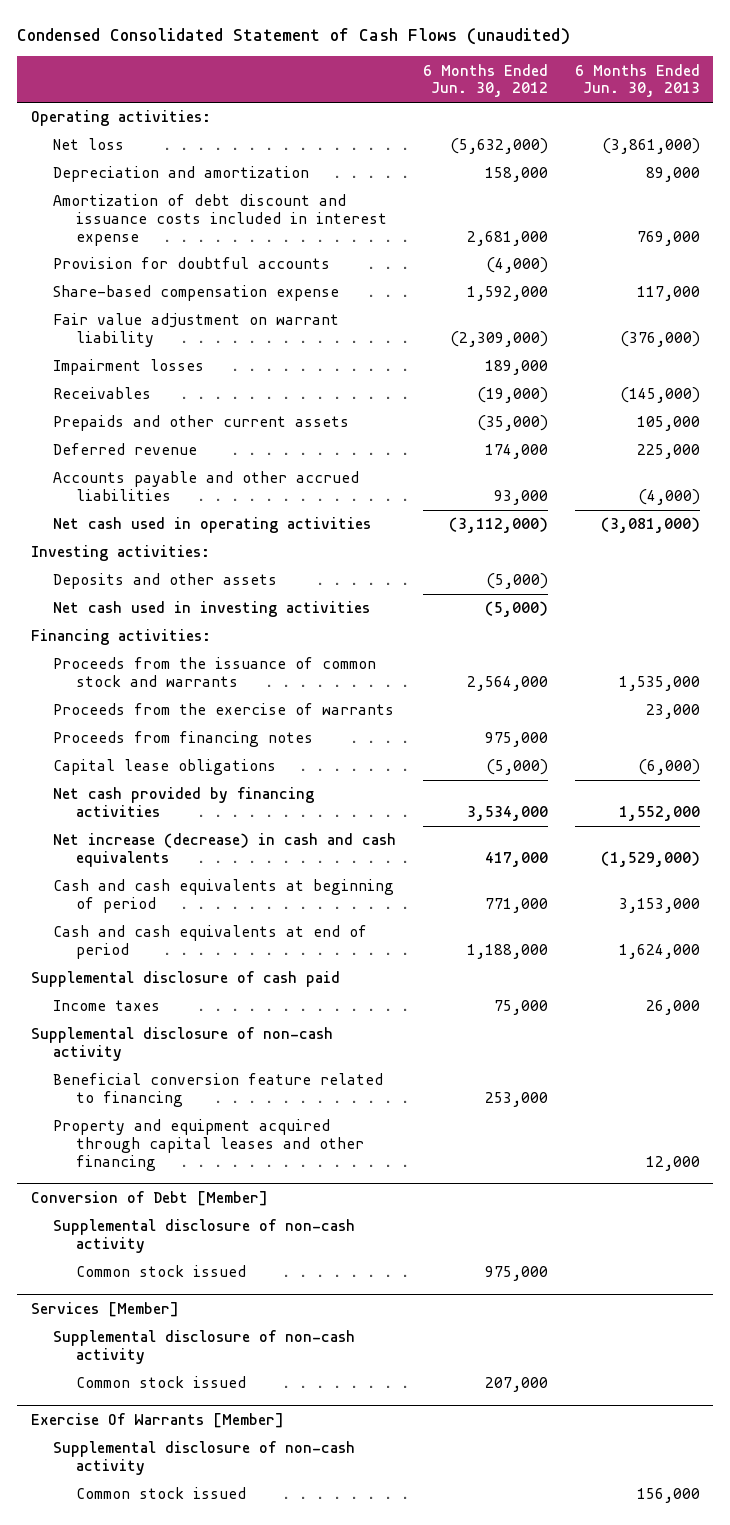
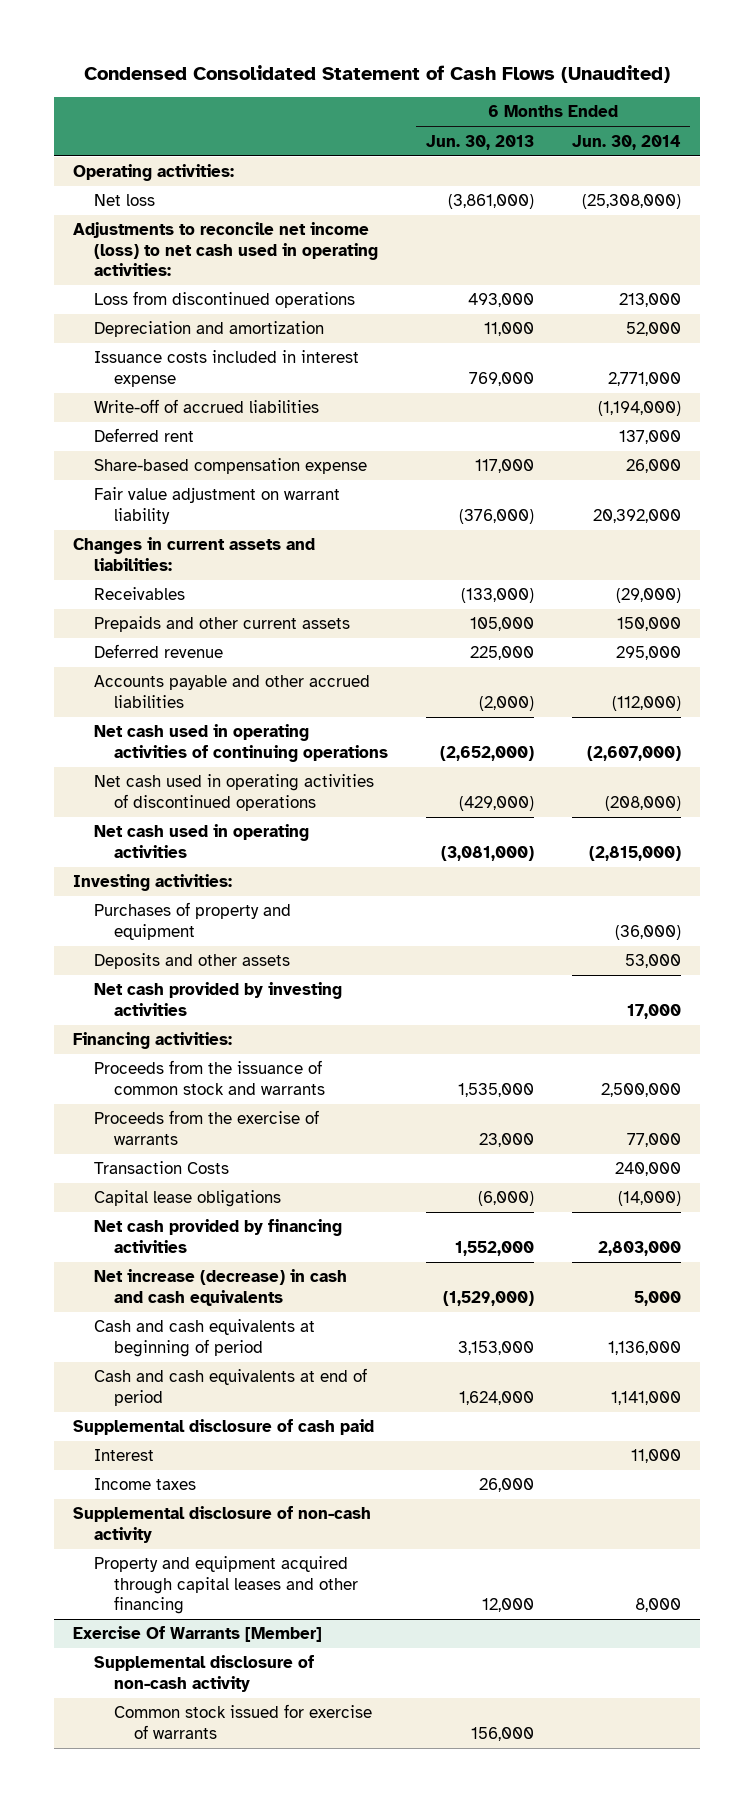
- Condensed Consolidated Statement of Cash Flows (unaudited)
+ Condensed Consolidated Statement of Cash Flows (Unaudited)
- | 6 Months Ended Jun. 30, 2012 | 6 Months Ended Jun. 30, 2013
+ | 6 Months Ended Jun. 30, 2013 | 6 Months Ended Jun. 30, 2014
- Depreciation and amortization | 158,000 | 89,000
- Amortization of debt discount and issuance costs included in interest expense | 2,681,000 | 769,000
- Provision for doubtful accounts | (4,000) |
+ Adjustments to reconcile net income (loss) to net cash used in operating activities:
+ Loss from discontinued operations | 493,000 | 213,000
+ Depreciation and amortization | 11,000 | 52,000
+ Issuance costs included in interest expense | 769,000 | 2,771,000
+ Write-off of accrued liabilities | | (1,194,000)
+ Deferred rent | | 137,000
- Impairment losses | 189,000 |
- Receivables | (19,000) | (145,000)
+ Changes in current assets and liabilities:
+ Receivables | (133,000) | (29,000)
- Accounts payable and other accrued liabilities | 93,000 | (4,000)
+ Accounts payable and other accrued liabilities | (2,000) | (112,000)
+ Net cash used in operating activities of continuing operations | (2,652,000) | (2,607,000)
+ Net cash used in operating activities of discontinued operations | (429,000) | (208,000)
+ Purchases of property and equipment | | (36,000)
- Net cash used in investing activities | (5,000) |
+ Net cash provided by investing activities | | 17,000
- Proceeds from financing notes | 975,000 |
+ Transaction Costs | | 240,000
+ Interest | | 11,000
- Beneficial conversion feature related to financing | 253,000 |
- Conversion of Debt [Member]
- Supplemental disclosure of non-cash activity
- Common stock issued | 975,000 |
- Services [Member]
- Supplemental disclosure of non-cash activity
- Common stock issued | 207,000 |
@ Exercise Of Warrants [Member]
- Common stock issued | | 156,000
+ Common stock issued for exercise of warrants | 156,000 |

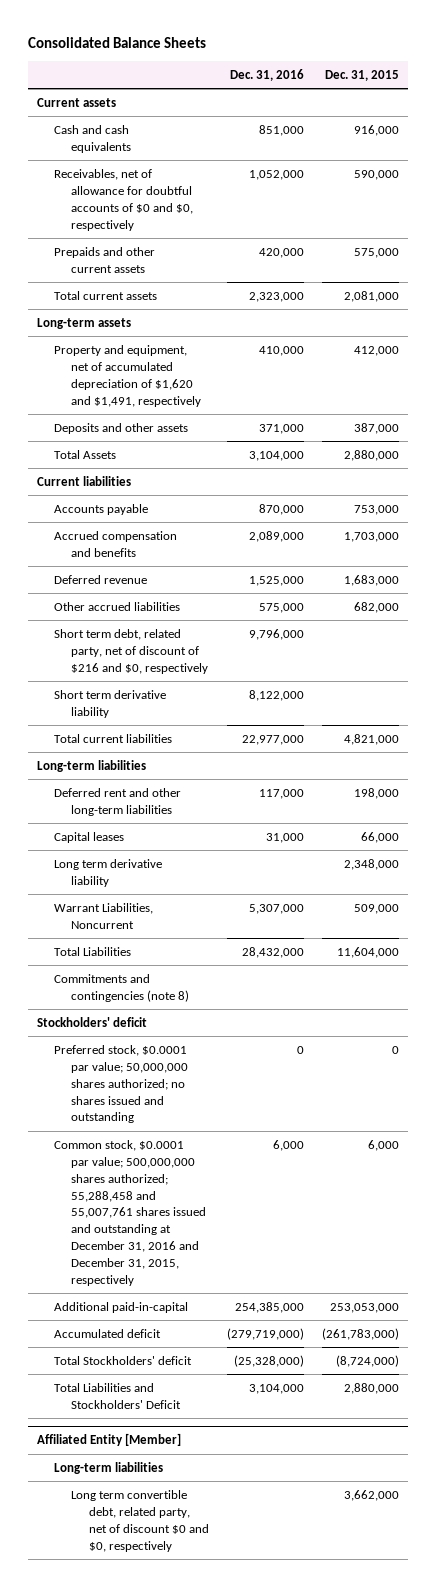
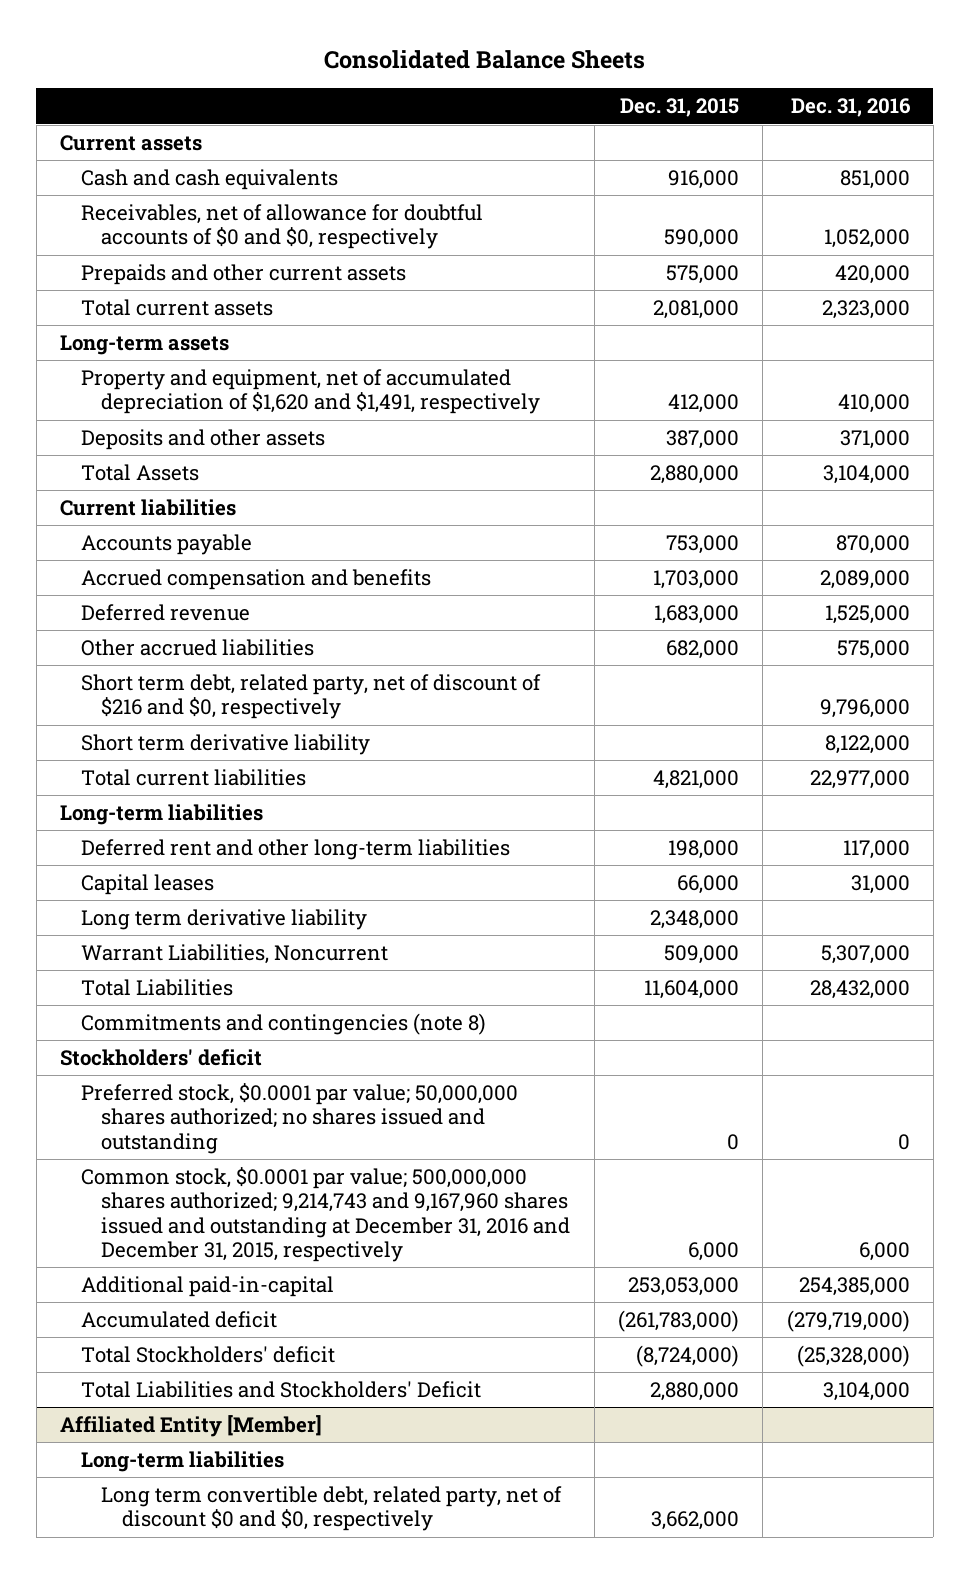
- | Dec. 31, 2016 | Dec. 31, 2015
+ | Dec. 31, 2015 | Dec. 31, 2016
- Common stock, $0.0001 par value; 500,000,000 shares authorized; 55,288,458 and 55,007,761 shares issued and outstanding at December 31, 2016 and December 31, 2015, respectively | 6,000 | 6,000
+ Common stock, $0.0001 par value; 500,000,000 shares authorized; 9,214,743 and 9,167,960 shares issued and outstanding at December 31, 2016 and December 31, 2015, respectively | 6,000 | 6,000

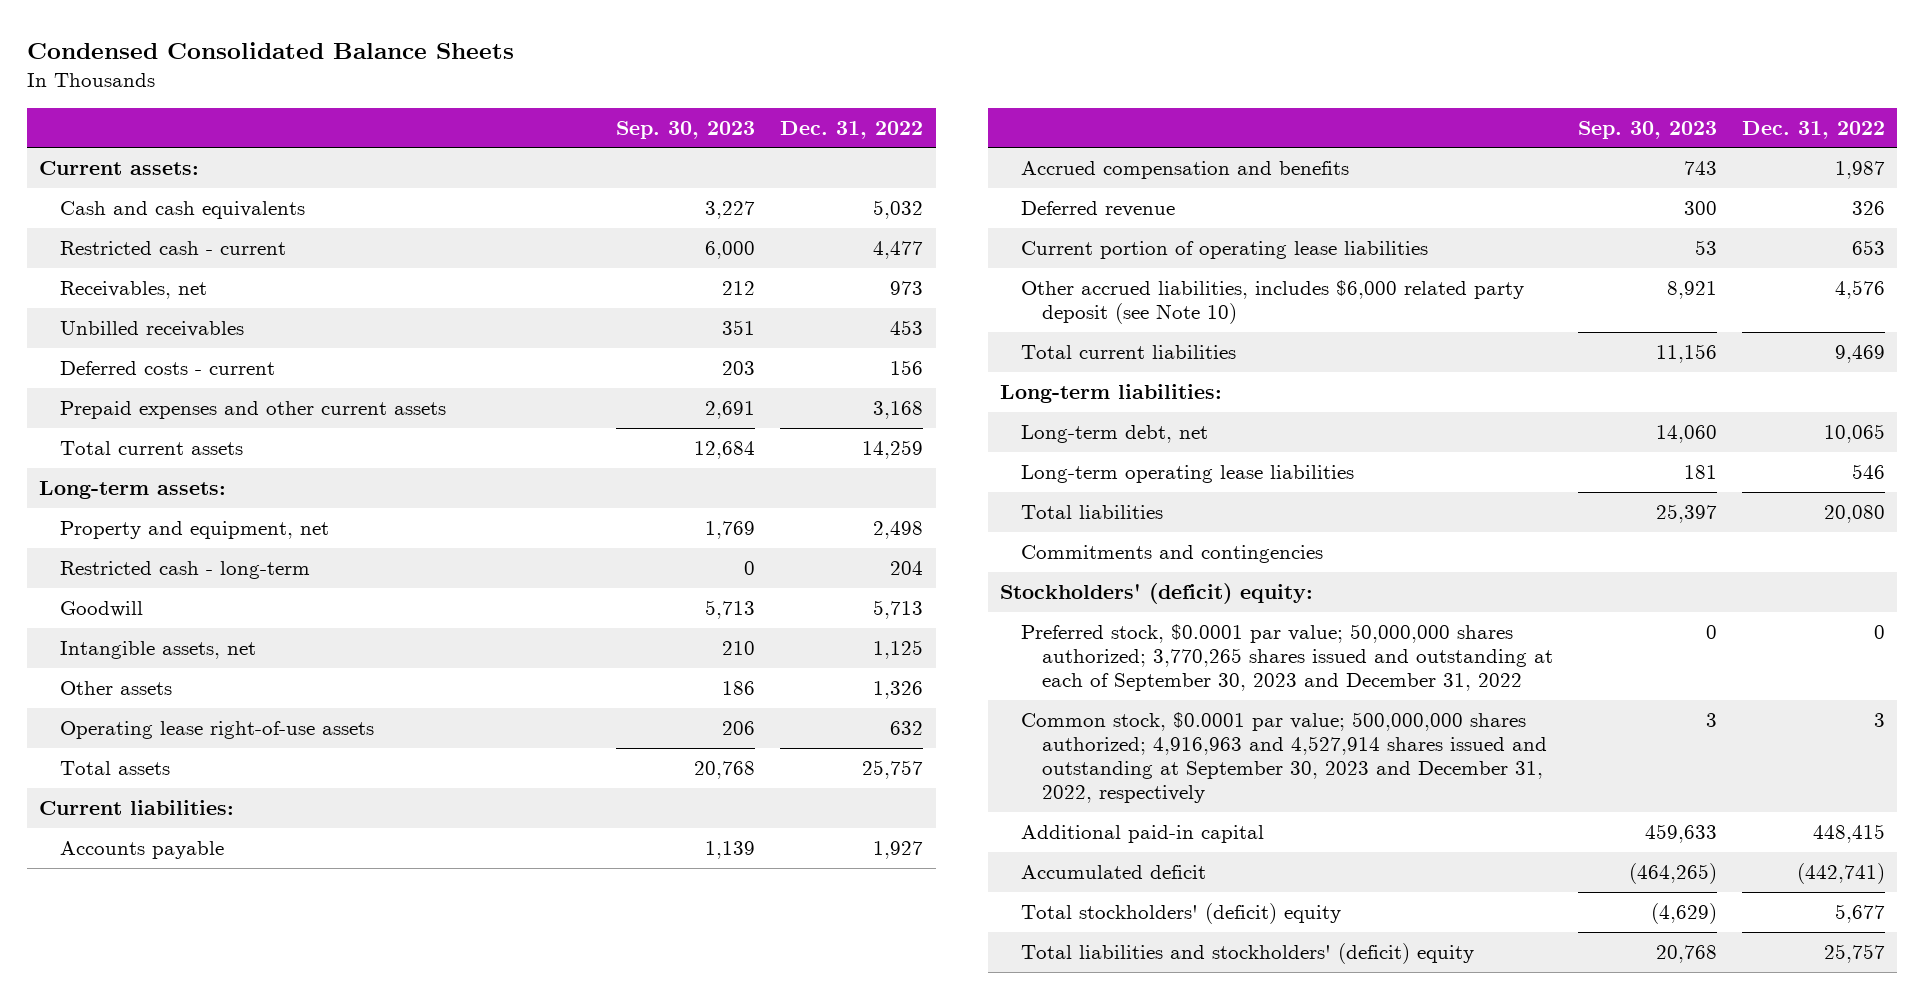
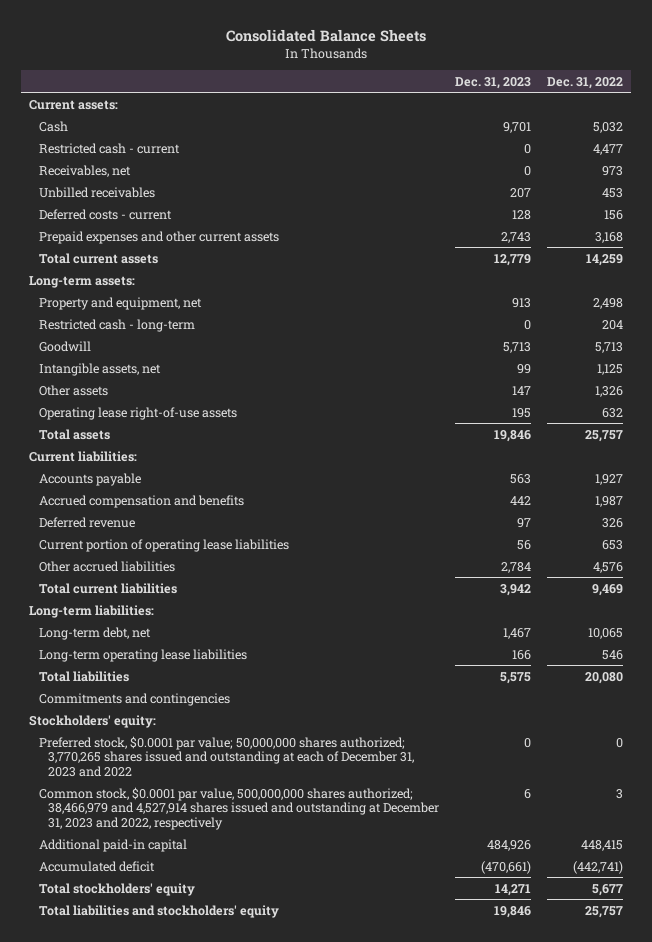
- Condensed Consolidated Balance Sheets
+ Consolidated Balance Sheets
- | Sep. 30, 2023 | Dec. 31, 2022
+ | Dec. 31, 2023 | Dec. 31, 2022
- Cash and cash equivalents | 3,227 | 5,032
+ Cash | 9,701 | 5,032
- Other accrued liabilities, includes $6,000 related party deposit (see Note 10) | 8,921 | 4,576
+ Other accrued liabilities | 2,784 | 4,576
- Stockholders' (deficit) equity:
- Preferred stock, $0.0001 par value; 50,000,000 shares authorized; 3,770,265 shares issued and outstanding at each of September 30, 2023 and December 31, 2022 | 0 | 0
- Common stock, $0.0001 par value; 500,000,000 shares authorized; 4,916,963 and 4,527,914 shares issued and outstanding at September 30, 2023 and December 31, 2022, respectively | 3 | 3
+ Stockholders' equity:
+ Preferred stock, $0.0001 par value; 50,000,000 shares authorized; 3,770,265 shares issued and outstanding at each of December 31, 2023 and 2022 | 0 | 0
+ Common stock, $0.0001 par value, 500,000,000 shares authorized; 38,466,979 and 4,527,914 shares issued and outstanding at December 31, 2023 and 2022, respectively | 6 | 3
- Total stockholders' (deficit) equity | (4,629) | 5,677
- Total liabilities and stockholders' (deficit) equity | 20,768 | 25,757
+ Total stockholders' equity | 14,271 | 5,677
+ Total liabilities and stockholders' equity | 19,846 | 25,757

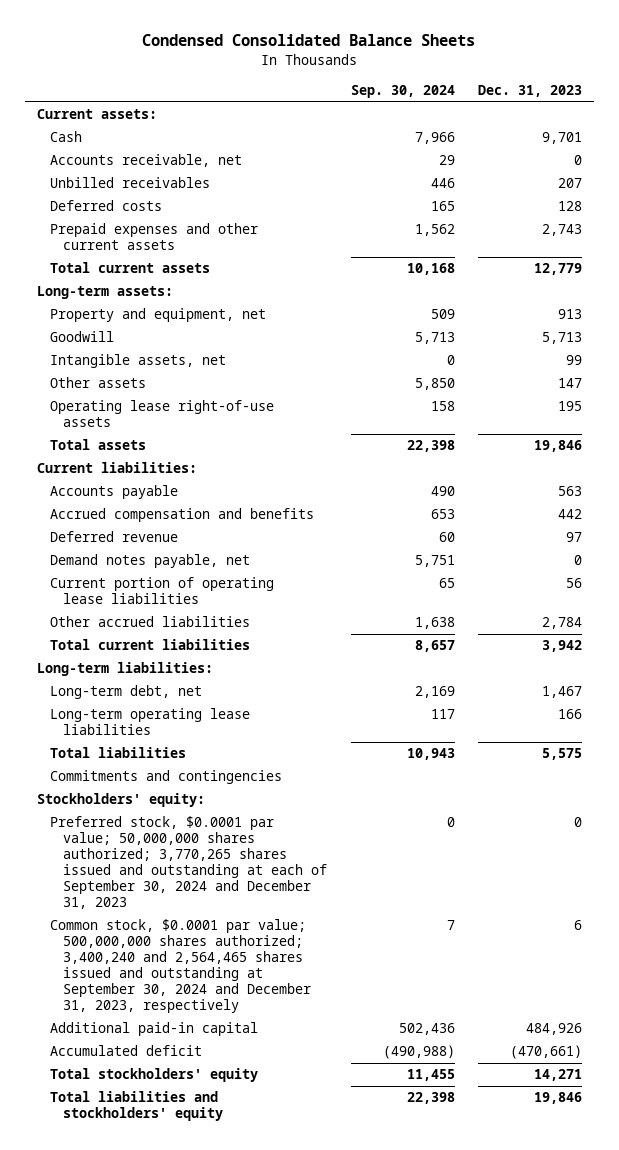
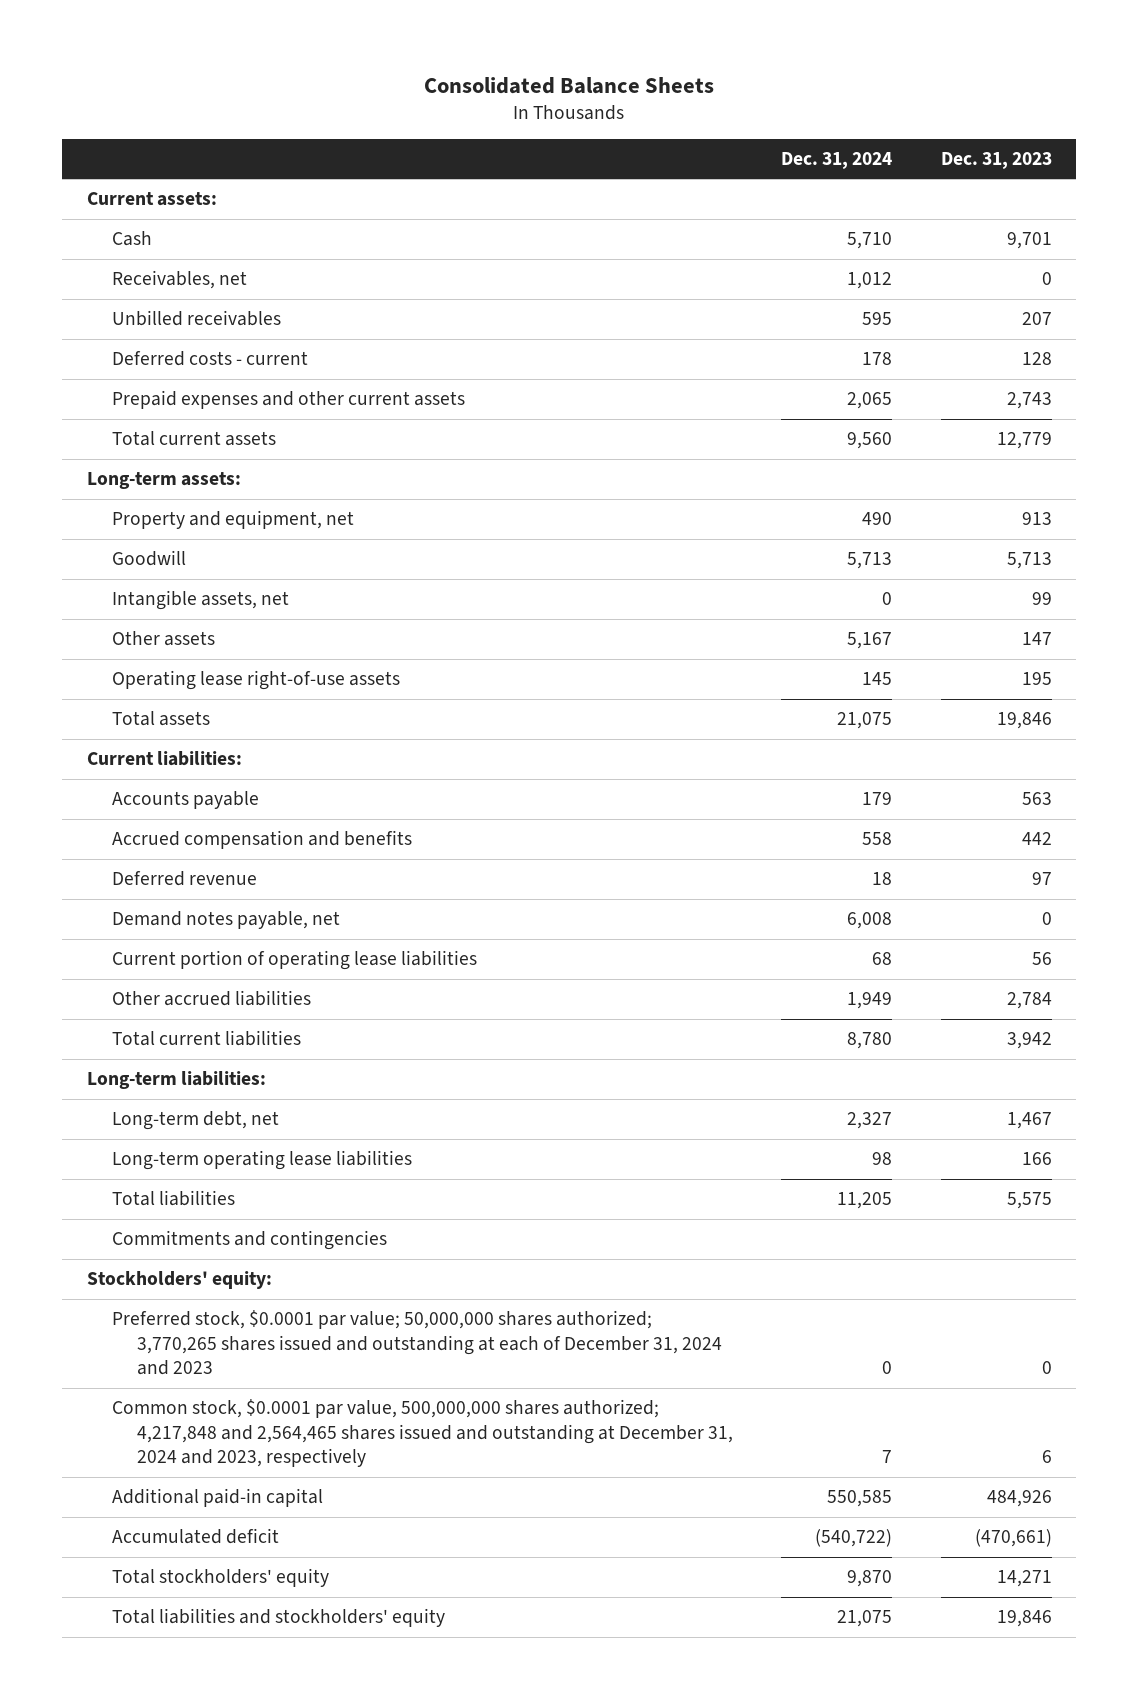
- Condensed Consolidated Balance Sheets
+ Consolidated Balance Sheets
- | Sep. 30, 2024 | Dec. 31, 2023
+ | Dec. 31, 2024 | Dec. 31, 2023
- Accounts receivable, net | 29 | 0
+ Receivables, net | 1,012 | 0
- Deferred costs | 165 | 128
+ Deferred costs - current | 178 | 128
- Preferred stock, $0.0001 par value; 50,000,000 shares authorized; 3,770,265 shares issued and outstanding at each of September 30, 2024 and December 31, 2023 | 0 | 0
- Common stock, $0.0001 par value; 500,000,000 shares authorized; 3,400,240 and 2,564,465 shares issued and outstanding at September 30, 2024 and December 31, 2023, respectively | 7 | 6
+ Preferred stock, $0.0001 par value; 50,000,000 shares authorized; 3,770,265 shares issued and outstanding at each of December 31, 2024 and 2023 | 0 | 0
+ Common stock, $0.0001 par value, 500,000,000 shares authorized; 4,217,848 and 2,564,465 shares issued and outstanding at December 31, 2024 and 2023, respectively | 7 | 6

